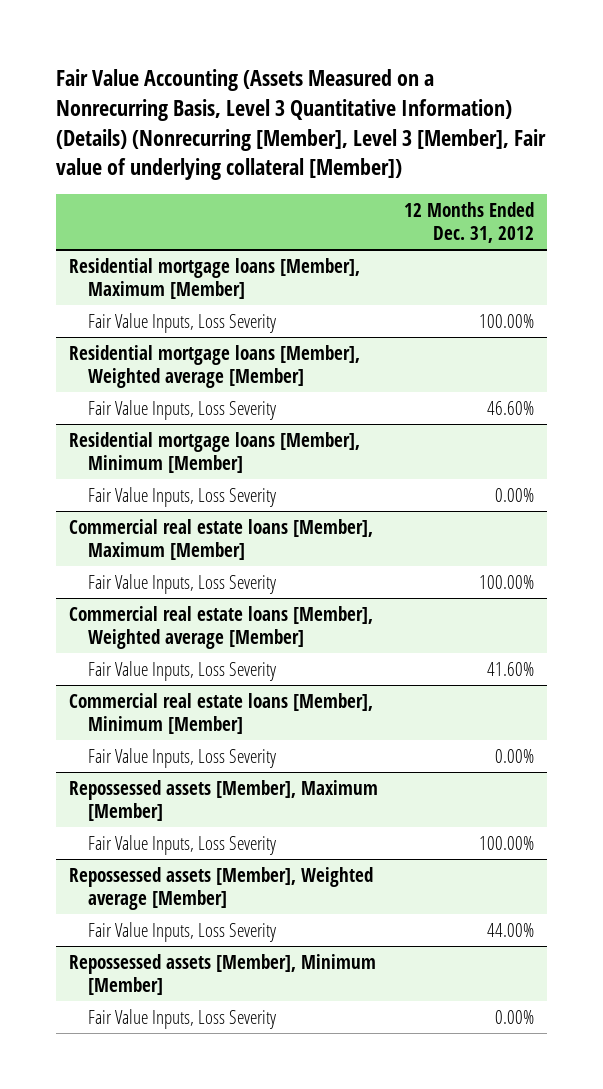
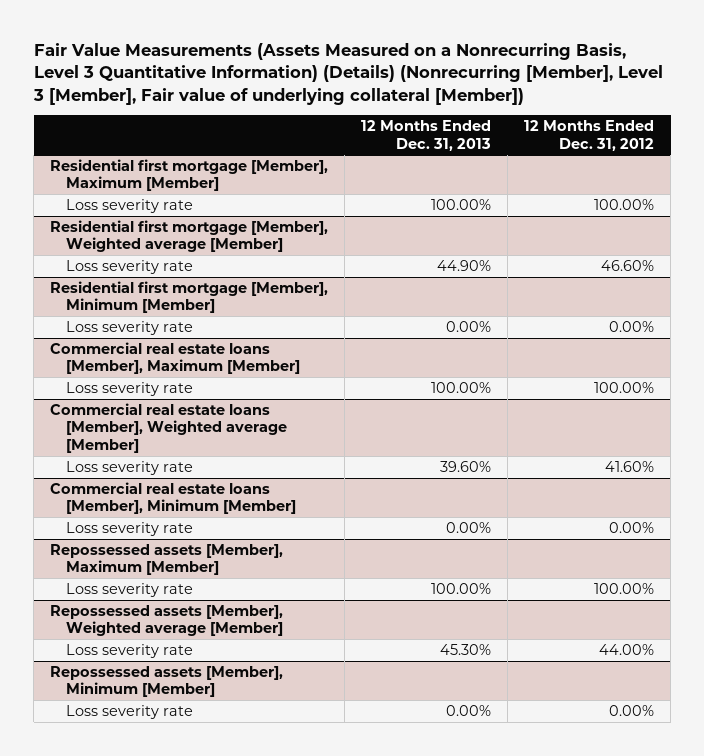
- Fair Value Accounting (Assets Measured on a Nonrecurring Basis, Level 3 Quantitative Information) (Details) (Nonrecurring [Member], Level 3 [Member], Fair value of underlying collateral [Member])
+ Fair Value Measurements (Assets Measured on a Nonrecurring Basis, Level 3 Quantitative Information) (Details) (Nonrecurring [Member], Level 3 [Member], Fair value of underlying collateral [Member])
- | 12 Months Ended Dec. 31, 2012
+ | 12 Months Ended Dec. 31, 2013 | 12 Months Ended Dec. 31, 2012
- Residential mortgage loans [Member], Maximum [Member]
- Fair Value Inputs, Loss Severity | 100.00%
- Residential mortgage loans [Member], Weighted average [Member]
- Fair Value Inputs, Loss Severity | 46.60%
- Residential mortgage loans [Member], Minimum [Member]
- Fair Value Inputs, Loss Severity | 0.00%
+ Residential first mortgage [Member], Maximum [Member]
+ Loss severity rate | 100.00% | 100.00%
+ Residential first mortgage [Member], Weighted average [Member]
+ Loss severity rate | 44.90% | 46.60%
+ Residential first mortgage [Member], Minimum [Member]
+ Loss severity rate | 0.00% | 0.00%
@ Commercial real estate loans [Member], Maximum [Member]
- Fair Value Inputs, Loss Severity | 100.00%
+ Loss severity rate | 100.00% | 100.00%
@ Commercial real estate loans [Member], Weighted average [Member]
- Fair Value Inputs, Loss Severity | 41.60%
+ Loss severity rate | 39.60% | 41.60%
@ Commercial real estate loans [Member], Minimum [Member]
- Fair Value Inputs, Loss Severity | 0.00%
+ Loss severity rate | 0.00% | 0.00%
@ Repossessed assets [Member], Maximum [Member]
- Fair Value Inputs, Loss Severity | 100.00%
+ Loss severity rate | 100.00% | 100.00%
@ Repossessed assets [Member], Weighted average [Member]
- Fair Value Inputs, Loss Severity | 44.00%
+ Loss severity rate | 45.30% | 44.00%
@ Repossessed assets [Member], Minimum [Member]
- Fair Value Inputs, Loss Severity | 0.00%
+ Loss severity rate | 0.00% | 0.00%

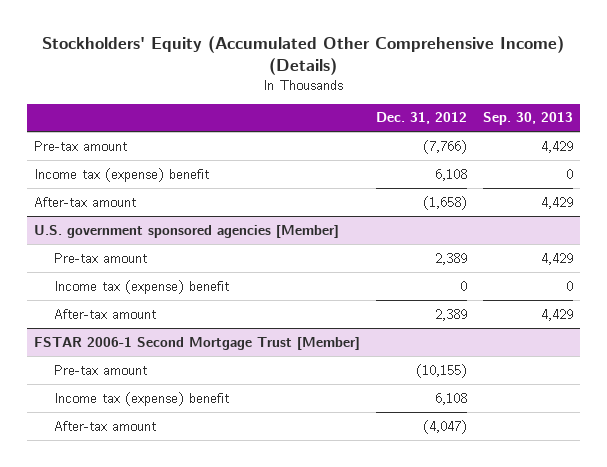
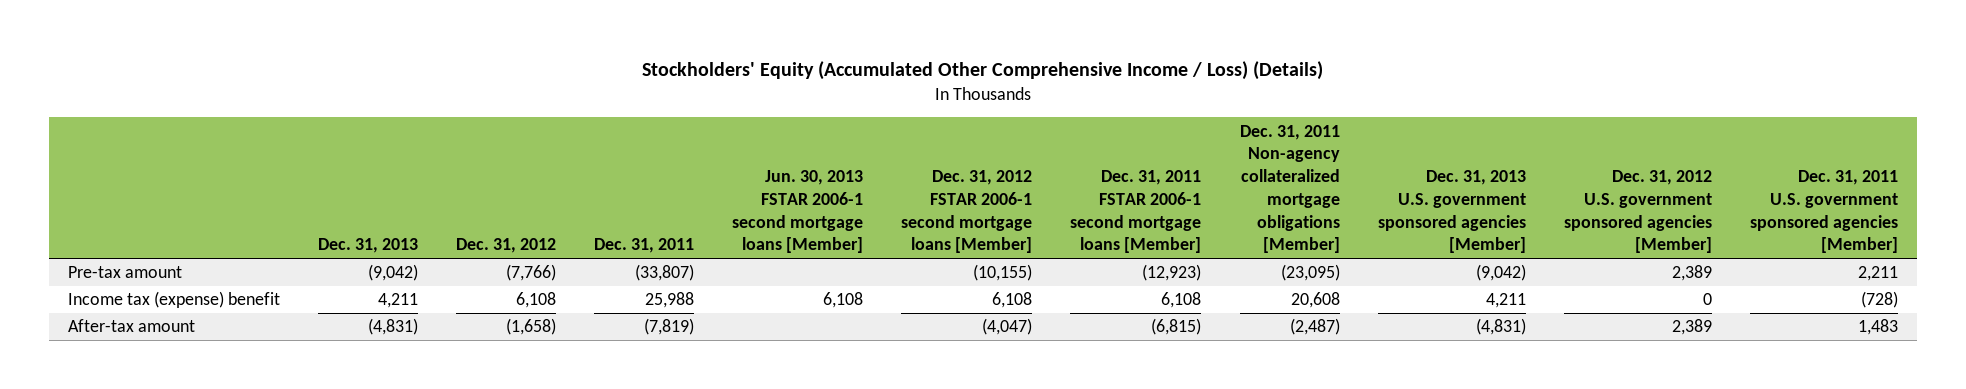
- Stockholders' Equity (Accumulated Other Comprehensive Income) (Details)
+ Stockholders' Equity (Accumulated Other Comprehensive Income / Loss) (Details)
- | Dec. 31, 2012 | Sep. 30, 2013
+ | Dec. 31, 2013 | Dec. 31, 2012 | Dec. 31, 2011 | Jun. 30, 2013 FSTAR 2006-1 second mortgage loans [Member] | Dec. 31, 2012 FSTAR 2006-1 second mortgage loans [Member] | Dec. 31, 2011 FSTAR 2006-1 second mortgage loans [Member] | Dec. 31, 2011 Non-agency collateralized mortgage obligations [Member] | Dec. 31, 2013 U.S. government sponsored agencies [Member] | Dec. 31, 2012 U.S. government sponsored agencies [Member] | Dec. 31, 2011 U.S. government sponsored agencies [Member]
- U.S. government sponsored agencies [Member]
- Pre-tax amount | 2,389 | 4,429
- Income tax (expense) benefit | 0 | 0
- After-tax amount | 2,389 | 4,429
- FSTAR 2006-1 Second Mortgage Trust [Member]
- Pre-tax amount | (10,155) |
- Income tax (expense) benefit | 6,108 |
- After-tax amount | (4,047) |

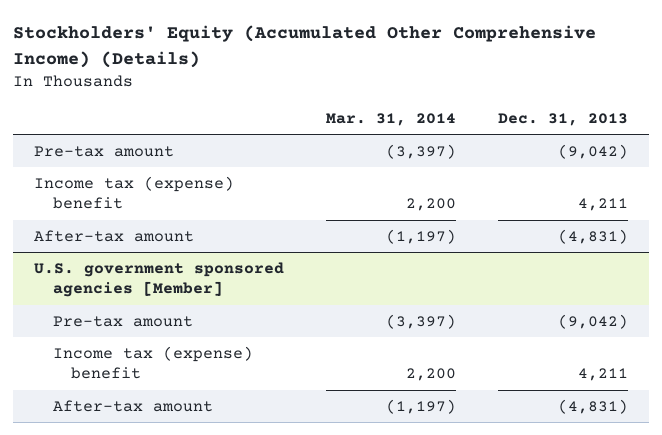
- Stockholders' Equity (Accumulated Other Comprehensive Income / Loss) (Details)
+ Stockholders' Equity (Accumulated Other Comprehensive Income) (Details)
- | Dec. 31, 2013 | Dec. 31, 2012 | Dec. 31, 2011 | Jun. 30, 2013 FSTAR 2006-1 second mortgage loans [Member] | Dec. 31, 2012 FSTAR 2006-1 second mortgage loans [Member] | Dec. 31, 2011 FSTAR 2006-1 second mortgage loans [Member] | Dec. 31, 2011 Non-agency collateralized mortgage obligations [Member] | Dec. 31, 2013 U.S. government sponsored agencies [Member] | Dec. 31, 2012 U.S. government sponsored agencies [Member] | Dec. 31, 2011 U.S. government sponsored agencies [Member]
+ | Mar. 31, 2014 | Dec. 31, 2013
+ U.S. government sponsored agencies [Member]
+ Pre-tax amount | (3,397) | (9,042)
+ Income tax (expense) benefit | 2,200 | 4,211
+ After-tax amount | (1,197) | (4,831)

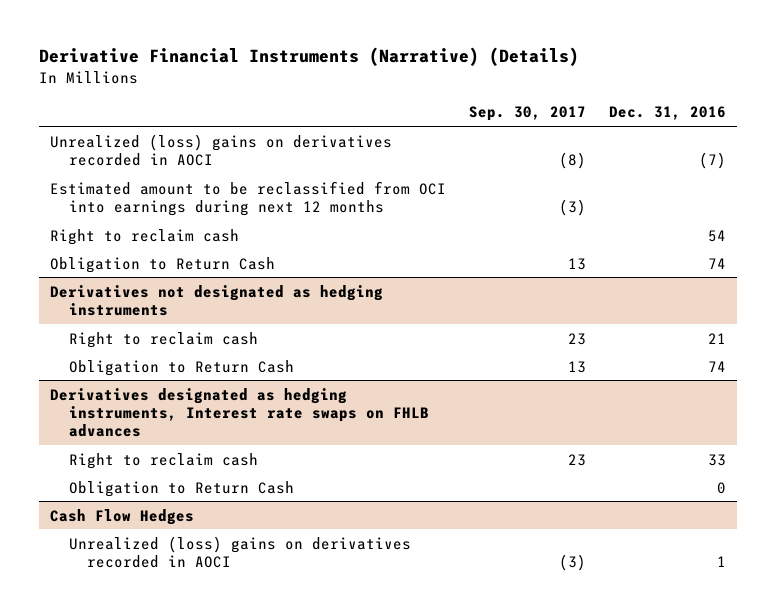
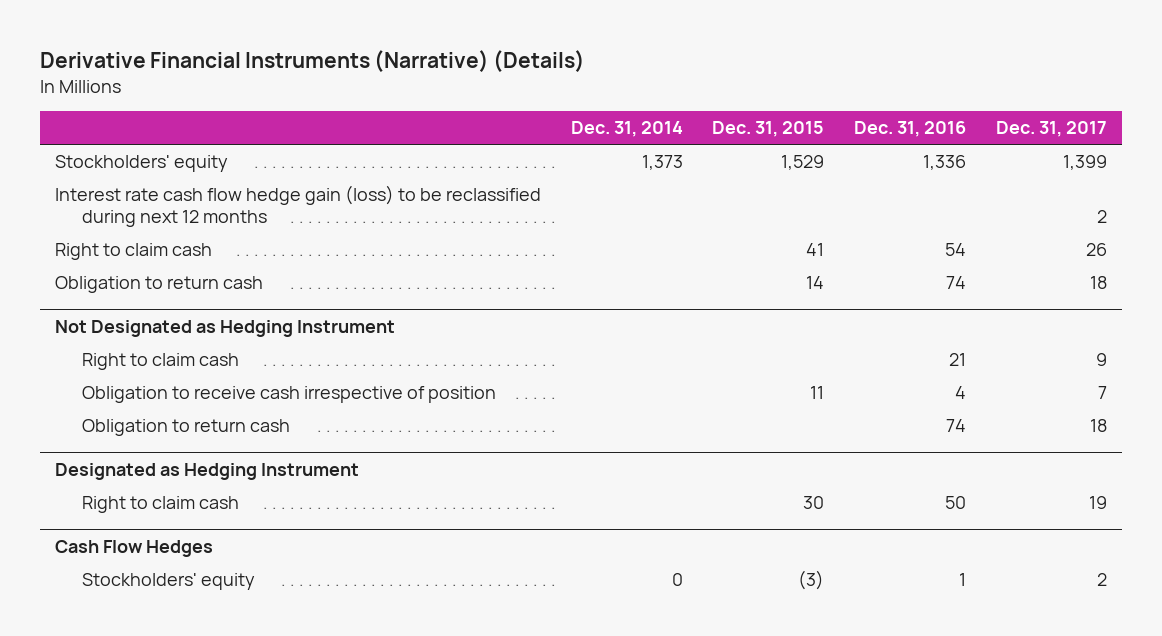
- | Sep. 30, 2017 | Dec. 31, 2016
+ | Dec. 31, 2014 | Dec. 31, 2015 | Dec. 31, 2016 | Dec. 31, 2017
- Unrealized (loss) gains on derivatives recorded in AOCI | (8) | (7)
- Estimated amount to be reclassified from OCI into earnings during next 12 months | (3) |
- Right to reclaim cash | | 54
- Obligation to Return Cash | 13 | 74
- Derivatives not designated as hedging instruments
- Right to reclaim cash | 23 | 21
- Obligation to Return Cash | 13 | 74
- Derivatives designated as hedging instruments, Interest rate swaps on FHLB advances
- Right to reclaim cash | 23 | 33
- Obligation to Return Cash | | 0
+ Stockholders' equity | 1,373 | 1,529 | 1,336 | 1,399
+ Interest rate cash flow hedge gain (loss) to be reclassified during next 12 months | | | | 2
+ Right to claim cash | | 41 | 54 | 26
+ Obligation to return cash | | 14 | 74 | 18
+ Not Designated as Hedging Instrument
+ Right to claim cash | | | 21 | 9
+ Obligation to receive cash irrespective of position | | 11 | 4 | 7
+ Obligation to return cash | | | 74 | 18
+ Designated as Hedging Instrument
+ Right to claim cash | | 30 | 50 | 19
@ Cash Flow Hedges
- Unrealized (loss) gains on derivatives recorded in AOCI | (3) | 1
+ Stockholders' equity | 0 | (3) | 1 | 2

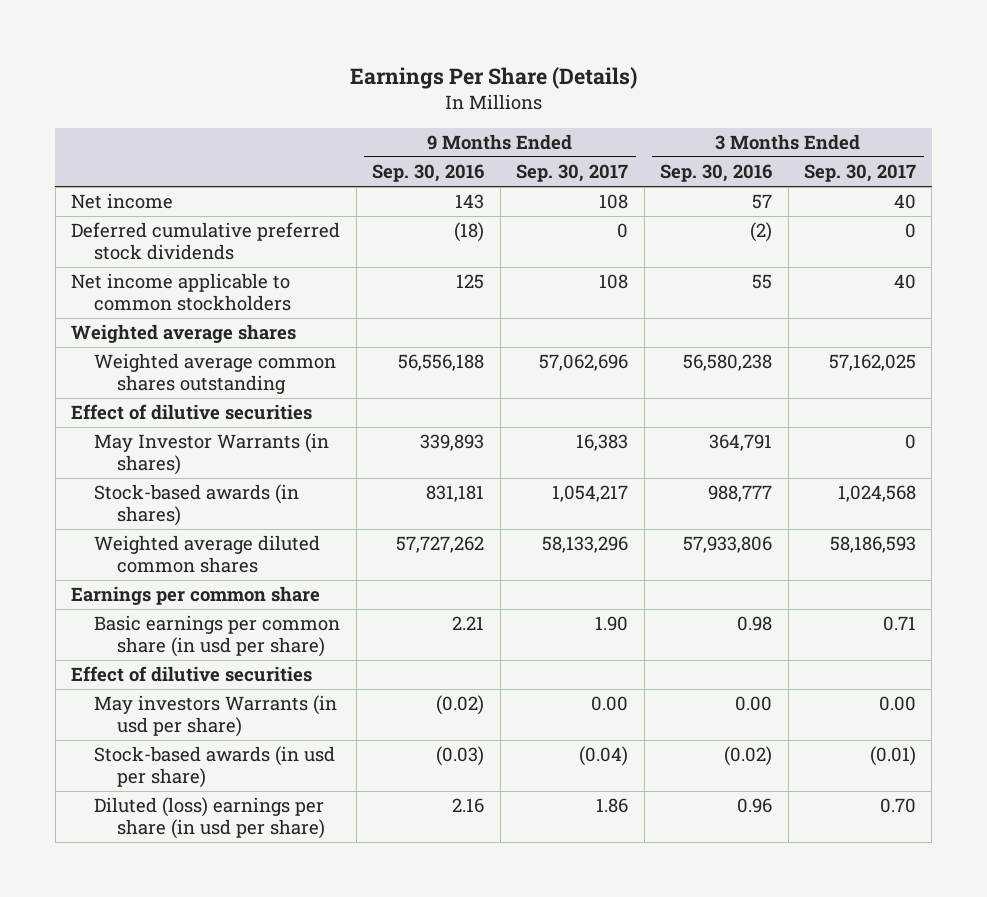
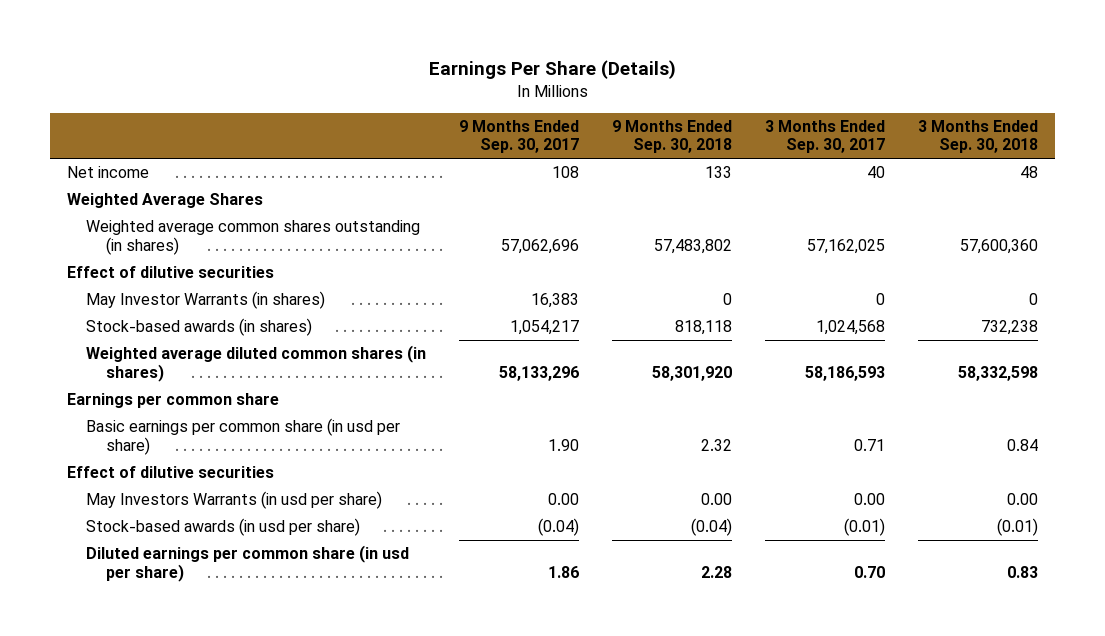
- | 9 Months Ended Sep. 30, 2016 | 9 Months Ended Sep. 30, 2017 | 3 Months Ended Sep. 30, 2016 | 3 Months Ended Sep. 30, 2017
+ | 9 Months Ended Sep. 30, 2017 | 9 Months Ended Sep. 30, 2018 | 3 Months Ended Sep. 30, 2017 | 3 Months Ended Sep. 30, 2018
- Deferred cumulative preferred stock dividends | (18) | 0 | (2) | 0
- Net income applicable to common stockholders | 125 | 108 | 55 | 40
- Weighted average shares
- Weighted average common shares outstanding | 56,556,188 | 57,062,696 | 56,580,238 | 57,162,025
+ Weighted Average Shares
+ Weighted average common shares outstanding (in shares) | 57,062,696 | 57,483,802 | 57,162,025 | 57,600,360
- Weighted average diluted common shares | 57,727,262 | 58,133,296 | 57,933,806 | 58,186,593
+ Weighted average diluted common shares (in shares) | 58,133,296 | 58,301,920 | 58,186,593 | 58,332,598
- May investors Warrants (in usd per share) | (0.02) | 0.00 | 0.00 | 0.00
+ May Investors Warrants (in usd per share) | 0.00 | 0.00 | 0.00 | 0.00
- Diluted (loss) earnings per share (in usd per share) | 2.16 | 1.86 | 0.96 | 0.70
+ Diluted earnings per common share (in usd per share) | 1.86 | 2.28 | 0.70 | 0.83

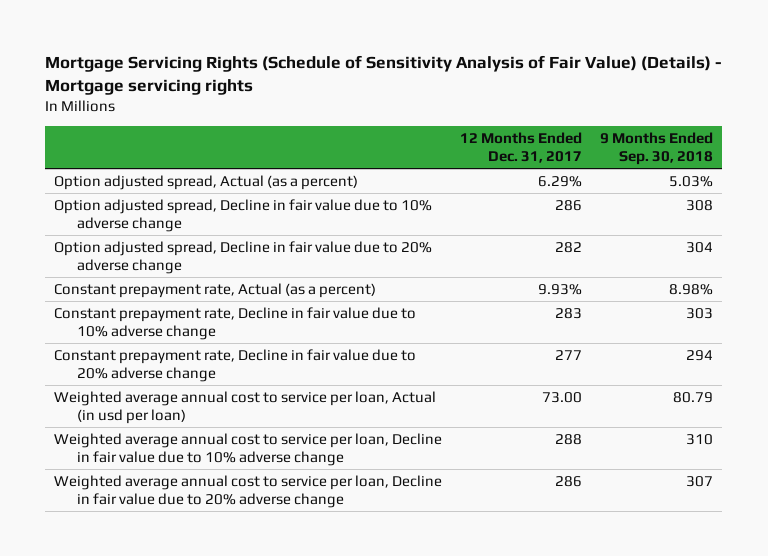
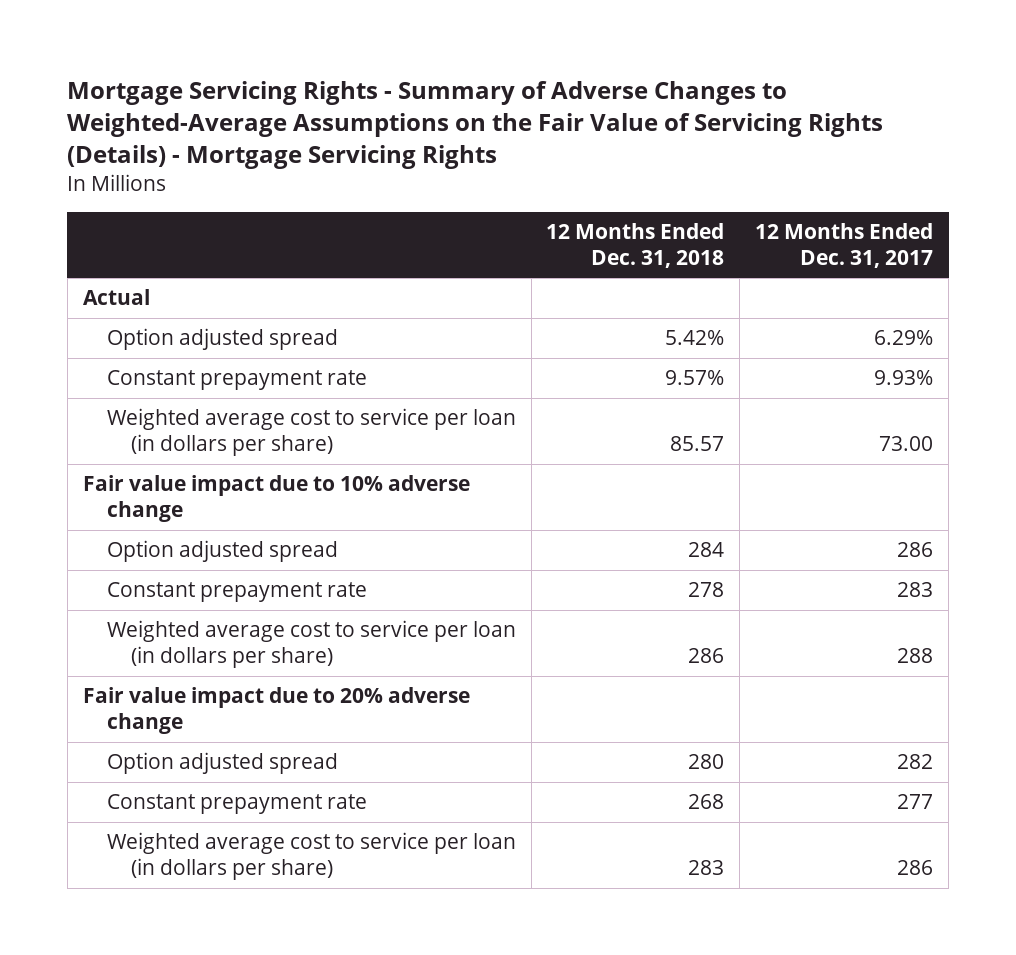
- Mortgage Servicing Rights (Schedule of Sensitivity Analysis of Fair Value) (Details) - Mortgage servicing rights
+ Mortgage Servicing Rights - Summary of Adverse Changes to Weighted-Average Assumptions on the Fair Value of Servicing Rights (Details) - Mortgage Servicing Rights
- | 12 Months Ended Dec. 31, 2017 | 9 Months Ended Sep. 30, 2018
+ | 12 Months Ended Dec. 31, 2018 | 12 Months Ended Dec. 31, 2017
- Option adjusted spread, Actual (as a percent) | 6.29% | 5.03%
- Option adjusted spread, Decline in fair value due to 10% adverse change | 286 | 308
- Option adjusted spread, Decline in fair value due to 20% adverse change | 282 | 304
- Constant prepayment rate, Actual (as a percent) | 9.93% | 8.98%
- Constant prepayment rate, Decline in fair value due to 10% adverse change | 283 | 303
- Constant prepayment rate, Decline in fair value due to 20% adverse change | 277 | 294
- Weighted average annual cost to service per loan, Actual (in usd per loan) | 73.00 | 80.79
- Weighted average annual cost to service per loan, Decline in fair value due to 10% adverse change | 288 | 310
- Weighted average annual cost to service per loan, Decline in fair value due to 20% adverse change | 286 | 307
+ Actual
+ Option adjusted spread | 5.42% | 6.29%
+ Constant prepayment rate | 9.57% | 9.93%
+ Weighted average cost to service per loan (in dollars per share) | 85.57 | 73.00
+ Fair value impact due to 10% adverse change
+ Option adjusted spread | 284 | 286
+ Constant prepayment rate | 278 | 283
+ Weighted average cost to service per loan (in dollars per share) | 286 | 288
+ Fair value impact due to 20% adverse change
+ Option adjusted spread | 280 | 282
+ Constant prepayment rate | 268 | 277
+ Weighted average cost to service per loan (in dollars per share) | 283 | 286

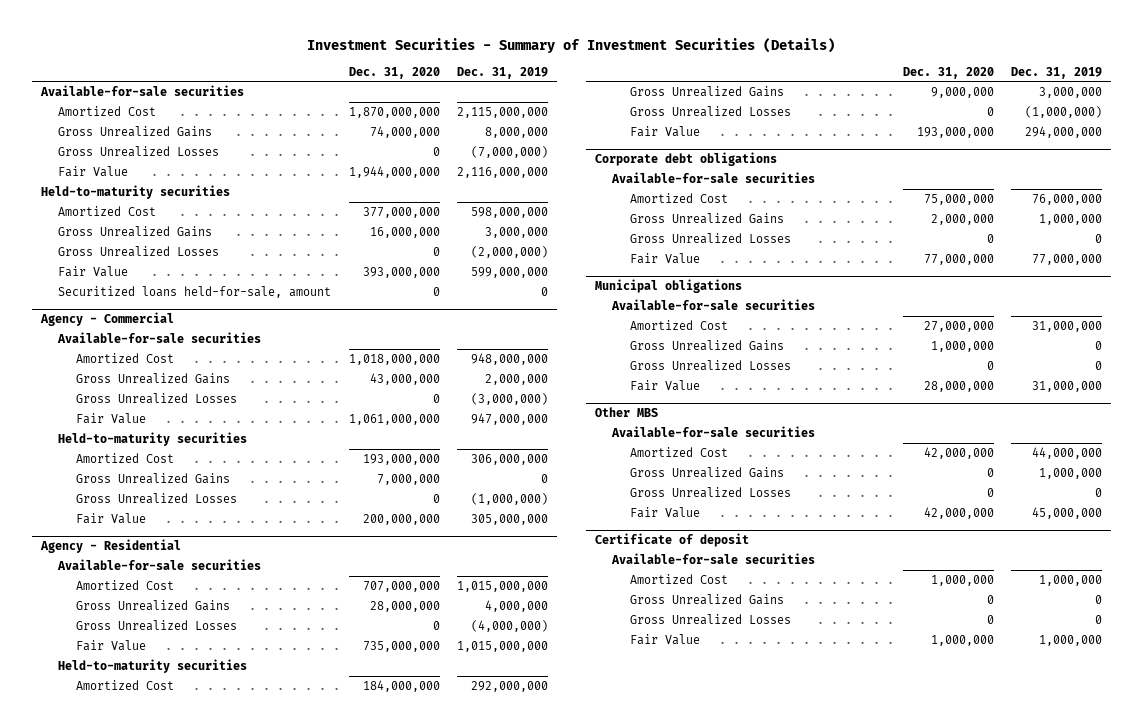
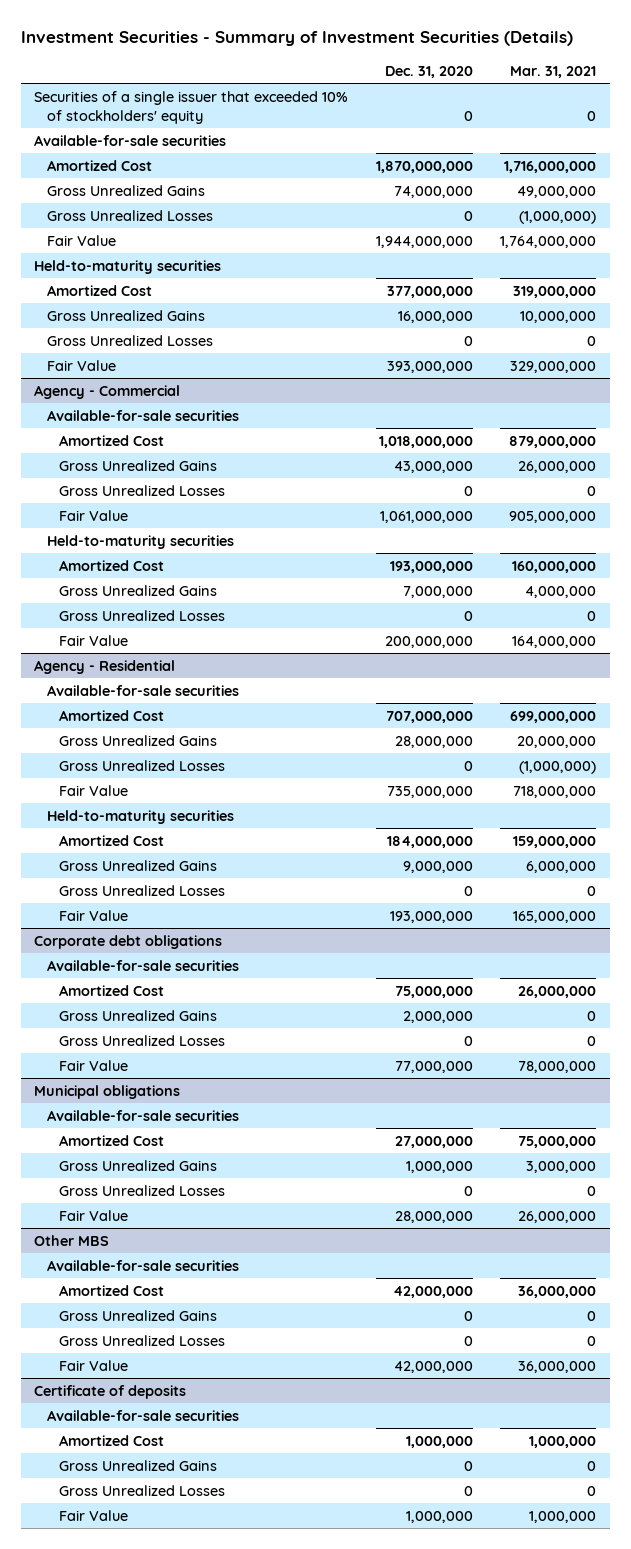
- | Dec. 31, 2020 | Dec. 31, 2019
+ | Dec. 31, 2020 | Mar. 31, 2021
+ Securities of a single issuer that exceeded 10% of stockholders' equity | 0 | 0
- Securitized loans held-for-sale, amount | 0 | 0
- Certificate of deposit
+ Certificate of deposits

